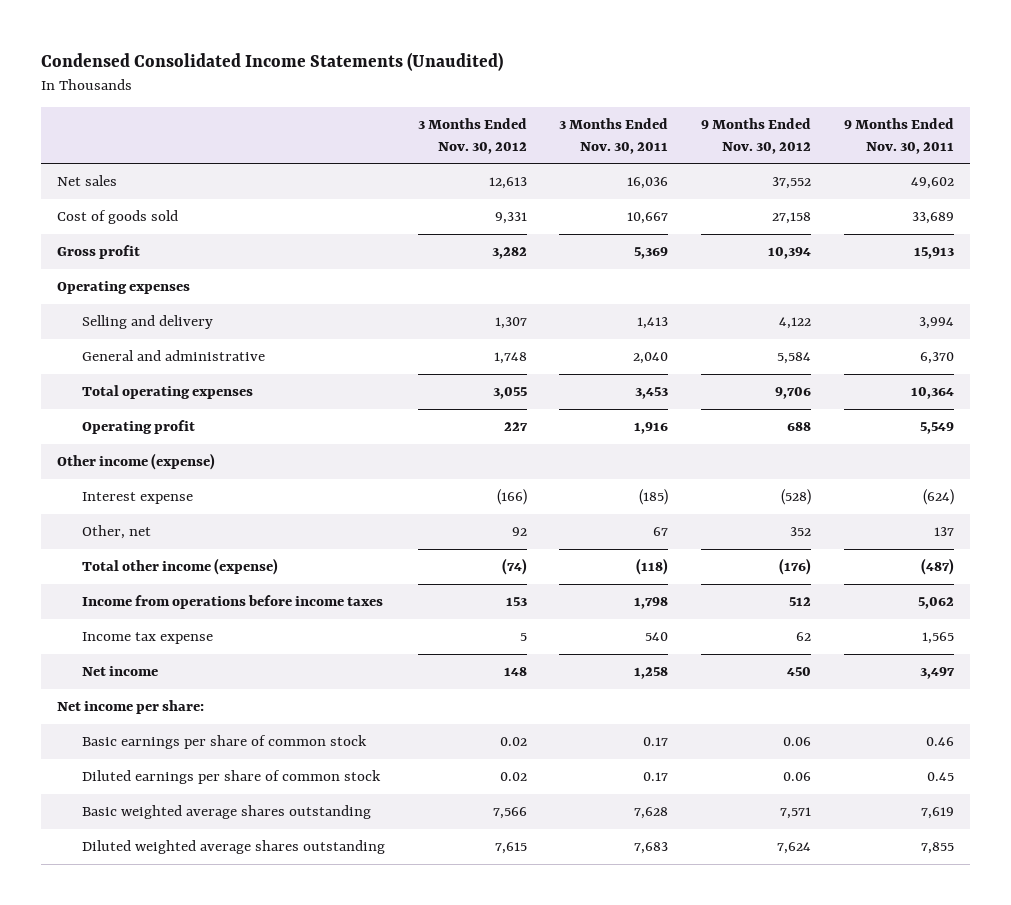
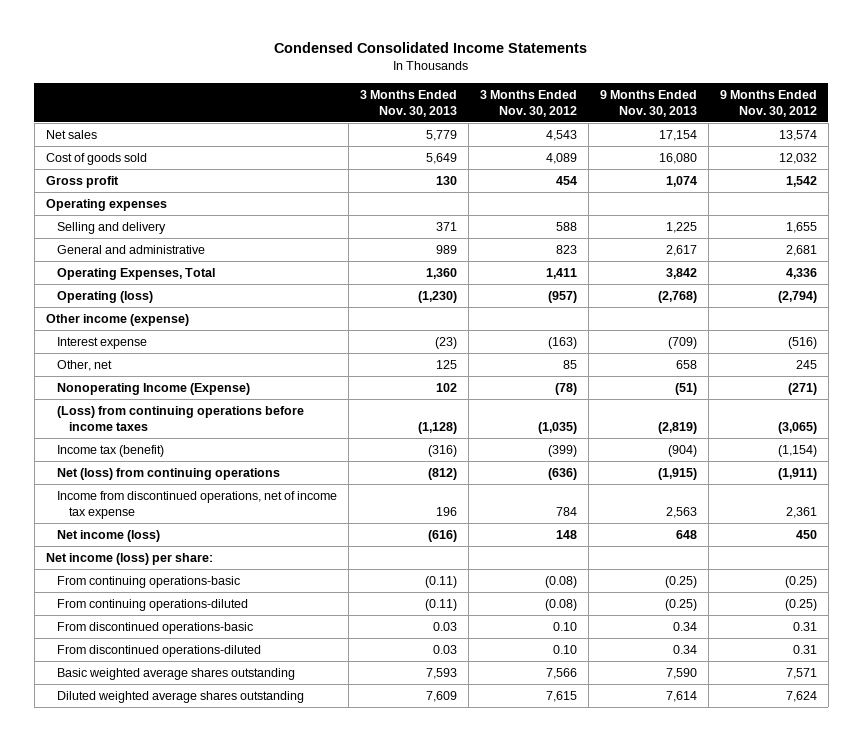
- Condensed Consolidated Income Statements (Unaudited)
+ Condensed Consolidated Income Statements
- | 3 Months Ended Nov. 30, 2012 | 3 Months Ended Nov. 30, 2011 | 9 Months Ended Nov. 30, 2012 | 9 Months Ended Nov. 30, 2011
+ | 3 Months Ended Nov. 30, 2013 | 3 Months Ended Nov. 30, 2012 | 9 Months Ended Nov. 30, 2013 | 9 Months Ended Nov. 30, 2012
- Net sales | 12,613 | 16,036 | 37,552 | 49,602
- Cost of goods sold | 9,331 | 10,667 | 27,158 | 33,689
- Gross profit | 3,282 | 5,369 | 10,394 | 15,913
+ Net sales | 5,779 | 4,543 | 17,154 | 13,574
+ Cost of goods sold | 5,649 | 4,089 | 16,080 | 12,032
+ Gross profit | 130 | 454 | 1,074 | 1,542
- Selling and delivery | 1,307 | 1,413 | 4,122 | 3,994
- General and administrative | 1,748 | 2,040 | 5,584 | 6,370
- Total operating expenses | 3,055 | 3,453 | 9,706 | 10,364
- Operating profit | 227 | 1,916 | 688 | 5,549
+ Selling and delivery | 371 | 588 | 1,225 | 1,655
+ General and administrative | 989 | 823 | 2,617 | 2,681
+ Operating Expenses, Total | 1,360 | 1,411 | 3,842 | 4,336
+ Operating (loss) | (1,230) | (957) | (2,768) | (2,794)
- Interest expense | (166) | (185) | (528) | (624)
- Other, net | 92 | 67 | 352 | 137
- Total other income (expense) | (74) | (118) | (176) | (487)
- Income from operations before income taxes | 153 | 1,798 | 512 | 5,062
- Income tax expense | 5 | 540 | 62 | 1,565
- Net income | 148 | 1,258 | 450 | 3,497
- Net income per share:
- Basic earnings per share of common stock | 0.02 | 0.17 | 0.06 | 0.46
- Diluted earnings per share of common stock | 0.02 | 0.17 | 0.06 | 0.45
+ Interest expense | (23) | (163) | (709) | (516)
+ Other, net | 125 | 85 | 658 | 245
+ Nonoperating Income (Expense) | 102 | (78) | (51) | (271)
+ (Loss) from continuing operations before income taxes | (1,128) | (1,035) | (2,819) | (3,065)
+ Income tax (benefit) | (316) | (399) | (904) | (1,154)
+ Net (loss) from continuing operations | (812) | (636) | (1,915) | (1,911)
+ Income from discontinued operations, net of income tax expense | 196 | 784 | 2,563 | 2,361
+ Net income (loss) | (616) | 148 | 648 | 450
+ Net income (loss) per share:
+ From continuing operations-basic | (0.11) | (0.08) | (0.25) | (0.25)
+ From continuing operations-diluted | (0.11) | (0.08) | (0.25) | (0.25)
+ From discontinued operations-basic | 0.03 | 0.10 | 0.34 | 0.31
+ From discontinued operations-diluted | 0.03 | 0.10 | 0.34 | 0.31

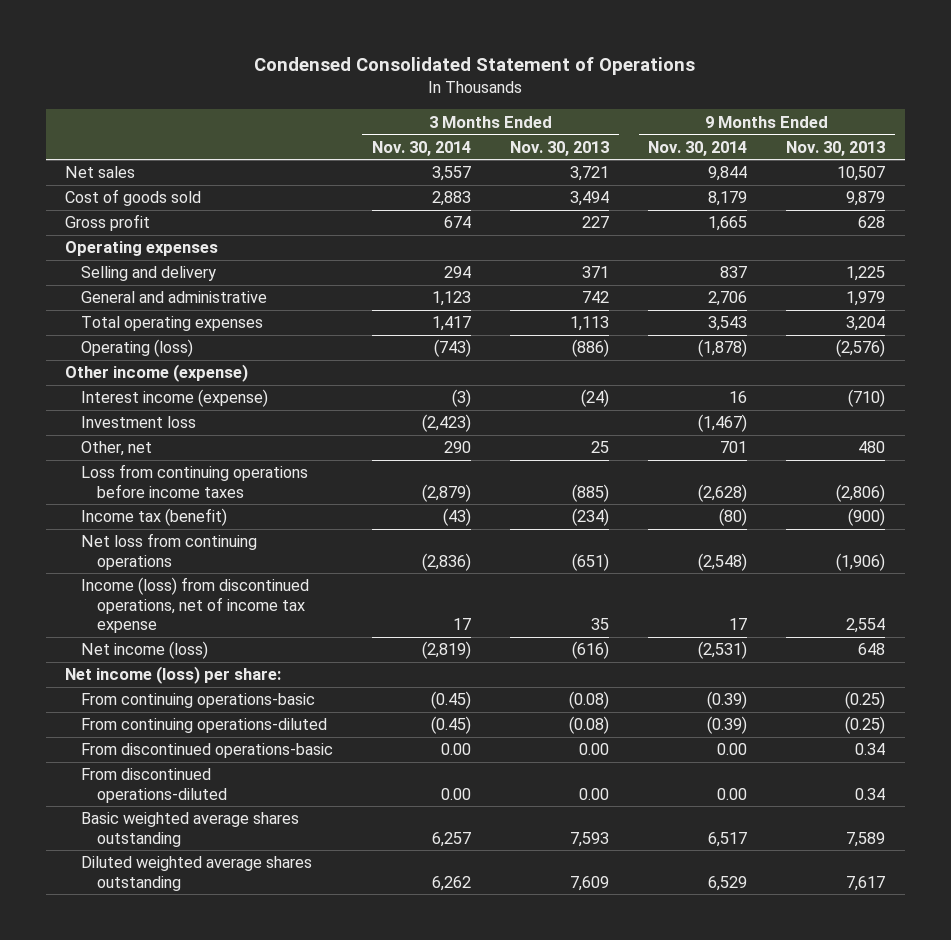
- Condensed Consolidated Income Statements
+ Condensed Consolidated Statement of Operations
- | 3 Months Ended Nov. 30, 2013 | 3 Months Ended Nov. 30, 2012 | 9 Months Ended Nov. 30, 2013 | 9 Months Ended Nov. 30, 2012
+ | 3 Months Ended Nov. 30, 2014 | 3 Months Ended Nov. 30, 2013 | 9 Months Ended Nov. 30, 2014 | 9 Months Ended Nov. 30, 2013
- Net sales | 5,779 | 4,543 | 17,154 | 13,574
- Cost of goods sold | 5,649 | 4,089 | 16,080 | 12,032
- Gross profit | 130 | 454 | 1,074 | 1,542
+ Net sales | 3,557 | 3,721 | 9,844 | 10,507
+ Cost of goods sold | 2,883 | 3,494 | 8,179 | 9,879
+ Gross profit | 674 | 227 | 1,665 | 628
- General and administrative | 989 | 823 | 2,617 | 2,681
- Operating Expenses, Total | 1,360 | 1,411 | 3,842 | 4,336
- Operating (loss) | (1,230) | (957) | (2,768) | (2,794)
+ General and administrative | 1,123 | 742 | 2,706 | 1,979
+ Total operating expenses | 1,417 | 1,113 | 3,543 | 3,204
+ Operating (loss) | (743) | (886) | (1,878) | (2,576)
- Interest expense | (23) | (163) | (709) | (516)
- Other, net | 125 | 85 | 658 | 245
- Nonoperating Income (Expense) | 102 | (78) | (51) | (271)
- (Loss) from continuing operations before income taxes | (1,128) | (1,035) | (2,819) | (3,065)
- Income tax (benefit) | (316) | (399) | (904) | (1,154)
- Net (loss) from continuing operations | (812) | (636) | (1,915) | (1,911)
- Income from discontinued operations, net of income tax expense | 196 | 784 | 2,563 | 2,361
+ Interest income (expense) | (3) | (24) | 16 | (710)
+ Investment loss | (2,423) | | (1,467) |
+ Other, net | 290 | 25 | 701 | 480
+ Loss from continuing operations before income taxes | (2,879) | (885) | (2,628) | (2,806)
+ Income tax (benefit) | (43) | (234) | (80) | (900)
+ Net loss from continuing operations | (2,836) | (651) | (2,548) | (1,906)
+ Income (loss) from discontinued operations, net of income tax expense | 17 | 35 | 17 | 2,554
- From continuing operations-basic | (0.11) | (0.08) | (0.25) | (0.25)
- From continuing operations-diluted | (0.11) | (0.08) | (0.25) | (0.25)
- From discontinued operations-basic | 0.03 | 0.10 | 0.34 | 0.31
- From discontinued operations-diluted | 0.03 | 0.10 | 0.34 | 0.31
- Basic weighted average shares outstanding | 7,593 | 7,566 | 7,590 | 7,571
- Diluted weighted average shares outstanding | 7,609 | 7,615 | 7,614 | 7,624
+ From continuing operations-basic | (0.45) | (0.08) | (0.39) | (0.25)
+ From continuing operations-diluted | (0.45) | (0.08) | (0.39) | (0.25)
+ From discontinued operations-basic | 0.00 | 0.00 | 0.00 | 0.34
+ From discontinued operations-diluted | 0.00 | 0.00 | 0.00 | 0.34
+ Basic weighted average shares outstanding | 6,257 | 7,593 | 6,517 | 7,589
+ Diluted weighted average shares outstanding | 6,262 | 7,609 | 6,529 | 7,617

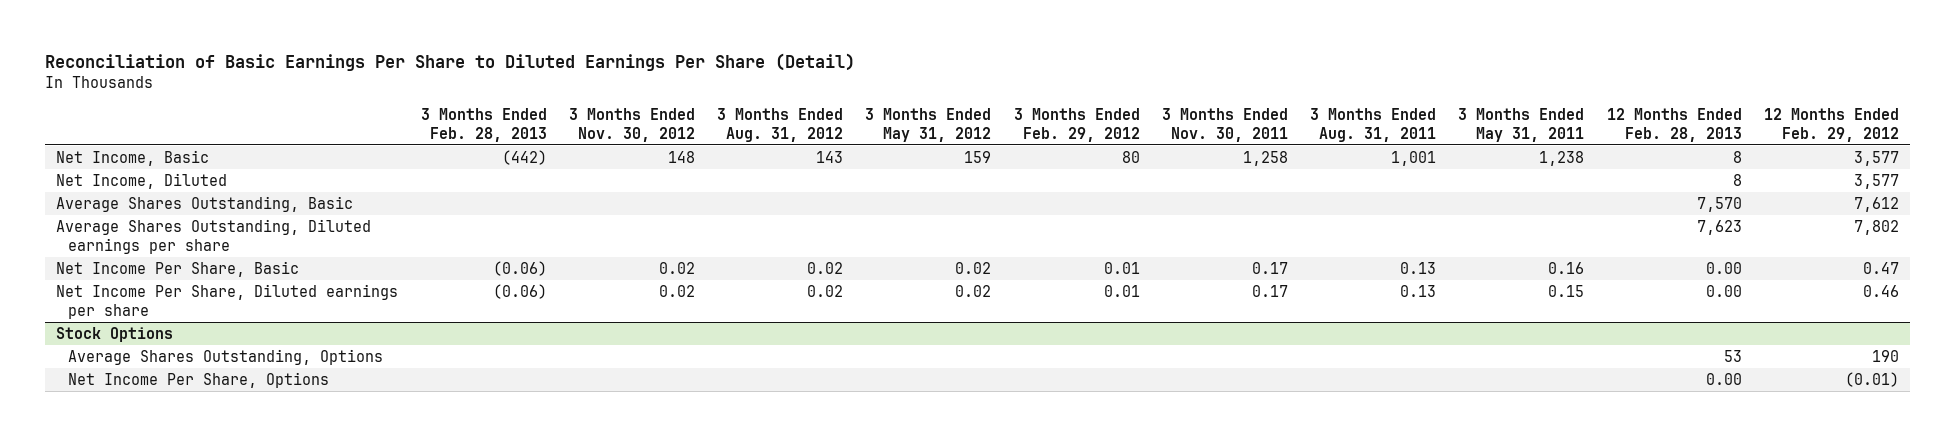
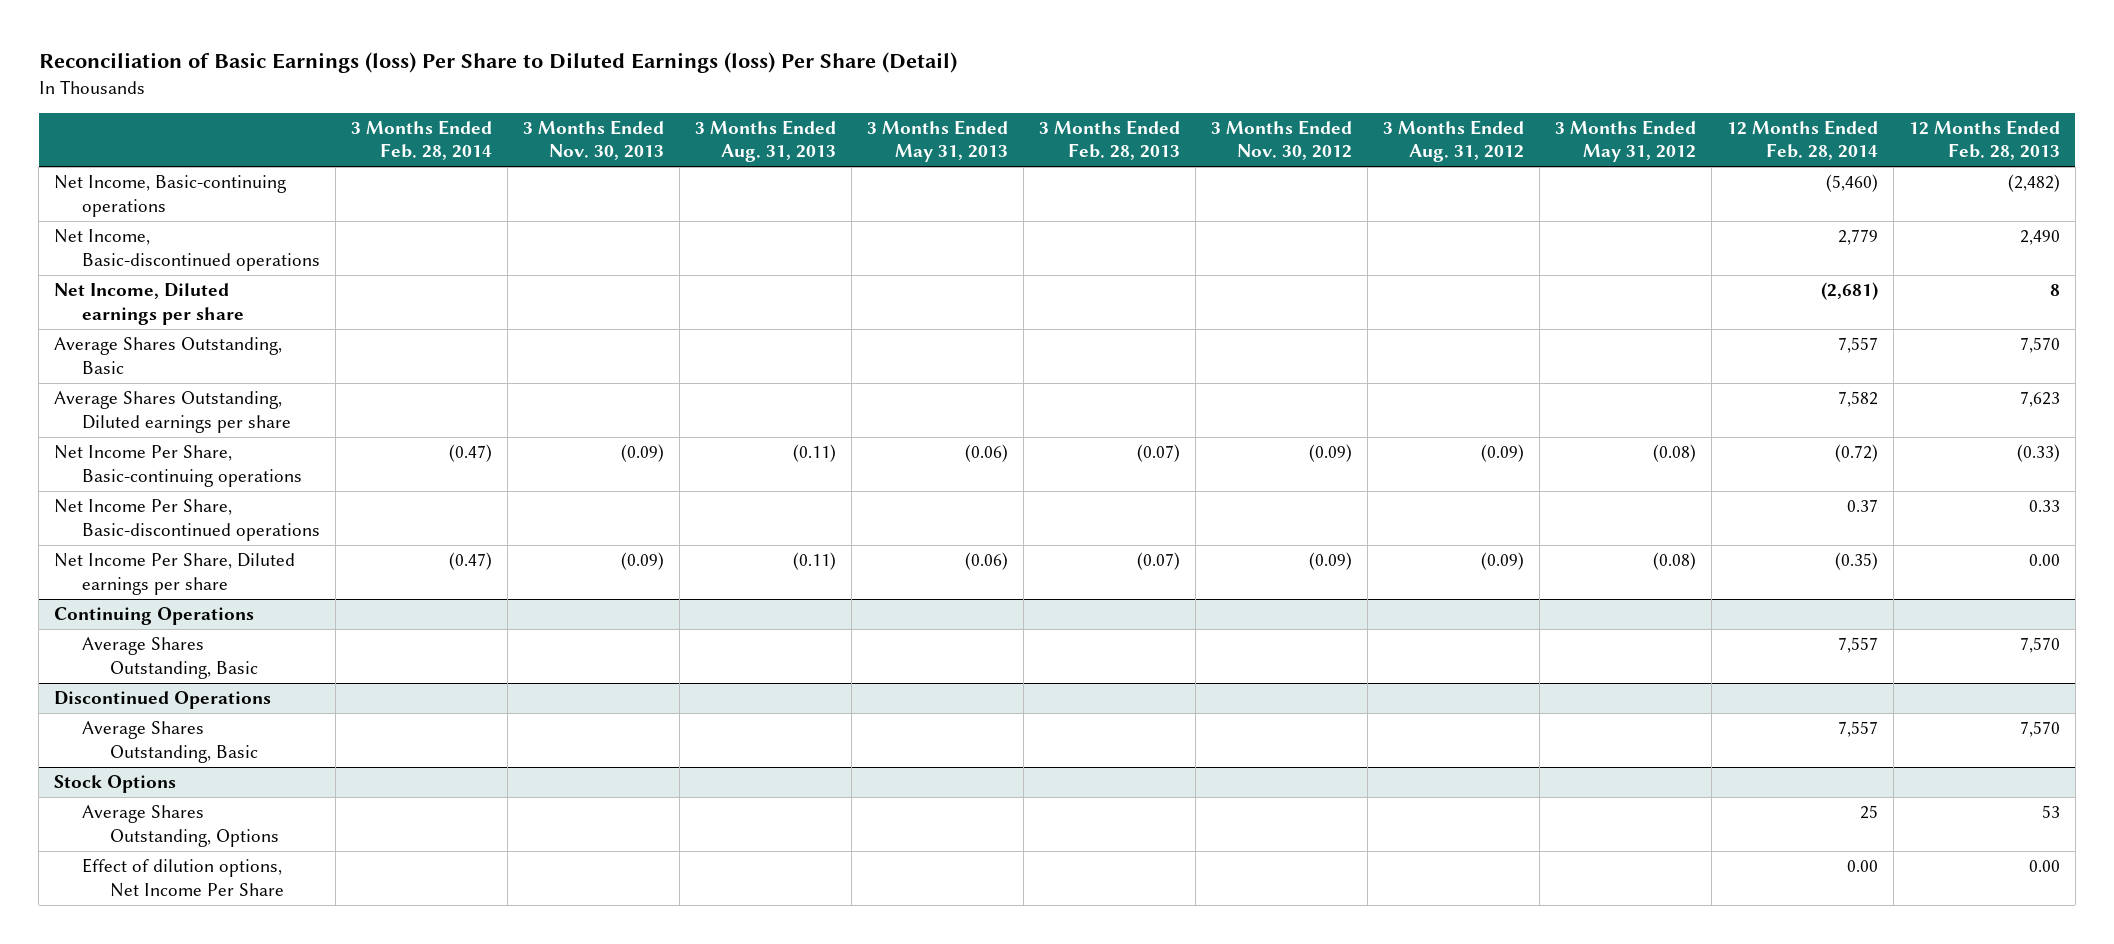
- Reconciliation of Basic Earnings Per Share to Diluted Earnings Per Share (Detail)
+ Reconciliation of Basic Earnings (loss) Per Share to Diluted Earnings (loss) Per Share (Detail)
- | 3 Months Ended Feb. 28, 2013 | 3 Months Ended Nov. 30, 2012 | 3 Months Ended Aug. 31, 2012 | 3 Months Ended May 31, 2012 | 3 Months Ended Feb. 29, 2012 | 3 Months Ended Nov. 30, 2011 | 3 Months Ended Aug. 31, 2011 | 3 Months Ended May 31, 2011 | 12 Months Ended Feb. 28, 2013 | 12 Months Ended Feb. 29, 2012
+ | 3 Months Ended Feb. 28, 2014 | 3 Months Ended Nov. 30, 2013 | 3 Months Ended Aug. 31, 2013 | 3 Months Ended May 31, 2013 | 3 Months Ended Feb. 28, 2013 | 3 Months Ended Nov. 30, 2012 | 3 Months Ended Aug. 31, 2012 | 3 Months Ended May 31, 2012 | 12 Months Ended Feb. 28, 2014 | 12 Months Ended Feb. 28, 2013
- Net Income, Basic | (442) | 148 | 143 | 159 | 80 | 1,258 | 1,001 | 1,238 | 8 | 3,577
- Net Income, Diluted | | | | | | | | | 8 | 3,577
+ Net Income, Basic-continuing operations | | | | | | | | | (5,460) | (2,482)
+ Net Income, Basic-discontinued operations | | | | | | | | | 2,779 | 2,490
+ Net Income, Diluted earnings per share | | | | | | | | | (2,681) | 8
- Net Income Per Share, Basic | (0.06) | 0.02 | 0.02 | 0.02 | 0.01 | 0.17 | 0.13 | 0.16 | 0.00 | 0.47
- Net Income Per Share, Diluted earnings per share | (0.06) | 0.02 | 0.02 | 0.02 | 0.01 | 0.17 | 0.13 | 0.15 | 0.00 | 0.46
+ Net Income Per Share, Basic-continuing operations | (0.47) | (0.09) | (0.11) | (0.06) | (0.07) | (0.09) | (0.09) | (0.08) | (0.72) | (0.33)
+ Net Income Per Share, Basic-discontinued operations | | | | | | | | | 0.37 | 0.33
+ Net Income Per Share, Diluted earnings per share | (0.47) | (0.09) | (0.11) | (0.06) | (0.07) | (0.09) | (0.09) | (0.08) | (0.35) | 0.00
+ Continuing Operations
+ Average Shares Outstanding, Basic | | | | | | | | | 7,557 | 7,570
+ Discontinued Operations
+ Average Shares Outstanding, Basic | | | | | | | | | 7,557 | 7,570
@ Stock Options
- Net Income Per Share, Options | | | | | | | | | 0.00 | (0.01)
+ Effect of dilution options, Net Income Per Share | | | | | | | | | 0.00 | 0.00

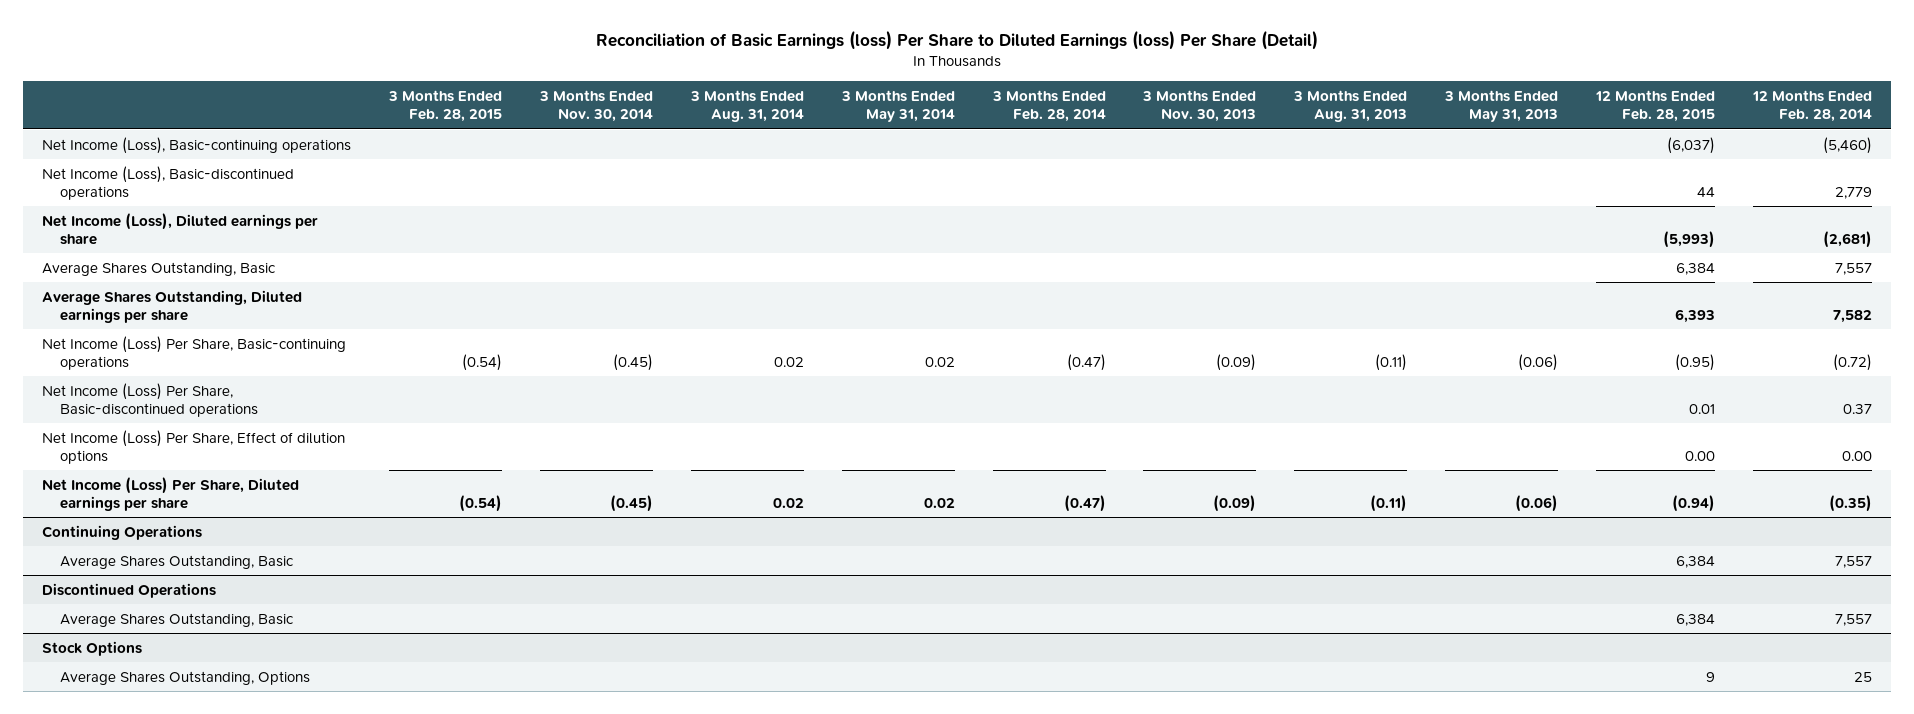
- | 3 Months Ended Feb. 28, 2014 | 3 Months Ended Nov. 30, 2013 | 3 Months Ended Aug. 31, 2013 | 3 Months Ended May 31, 2013 | 3 Months Ended Feb. 28, 2013 | 3 Months Ended Nov. 30, 2012 | 3 Months Ended Aug. 31, 2012 | 3 Months Ended May 31, 2012 | 12 Months Ended Feb. 28, 2014 | 12 Months Ended Feb. 28, 2013
+ | 3 Months Ended Feb. 28, 2015 | 3 Months Ended Nov. 30, 2014 | 3 Months Ended Aug. 31, 2014 | 3 Months Ended May 31, 2014 | 3 Months Ended Feb. 28, 2014 | 3 Months Ended Nov. 30, 2013 | 3 Months Ended Aug. 31, 2013 | 3 Months Ended May 31, 2013 | 12 Months Ended Feb. 28, 2015 | 12 Months Ended Feb. 28, 2014
- Net Income, Basic-continuing operations | | | | | | | | | (5,460) | (2,482)
- Net Income, Basic-discontinued operations | | | | | | | | | 2,779 | 2,490
- Net Income, Diluted earnings per share | | | | | | | | | (2,681) | 8
+ Net Income (Loss), Basic-continuing operations | | | | | | | | | (6,037) | (5,460)
+ Net Income (Loss), Basic-discontinued operations | | | | | | | | | 44 | 2,779
+ Net Income (Loss), Diluted earnings per share | | | | | | | | | (5,993) | (2,681)
- Net Income Per Share, Basic-continuing operations | (0.47) | (0.09) | (0.11) | (0.06) | (0.07) | (0.09) | (0.09) | (0.08) | (0.72) | (0.33)
- Net Income Per Share, Basic-discontinued operations | | | | | | | | | 0.37 | 0.33
- Net Income Per Share, Diluted earnings per share | (0.47) | (0.09) | (0.11) | (0.06) | (0.07) | (0.09) | (0.09) | (0.08) | (0.35) | 0.00
+ Net Income (Loss) Per Share, Basic-continuing operations | (0.54) | (0.45) | 0.02 | 0.02 | (0.47) | (0.09) | (0.11) | (0.06) | (0.95) | (0.72)
+ Net Income (Loss) Per Share, Basic-discontinued operations | | | | | | | | | 0.01 | 0.37
+ Net Income (Loss) Per Share, Effect of dilution options | | | | | | | | | 0.00 | 0.00
+ Net Income (Loss) Per Share, Diluted earnings per share | (0.54) | (0.45) | 0.02 | 0.02 | (0.47) | (0.09) | (0.11) | (0.06) | (0.94) | (0.35)
@ Stock Options
- Effect of dilution options, Net Income Per Share | | | | | | | | | 0.00 | 0.00

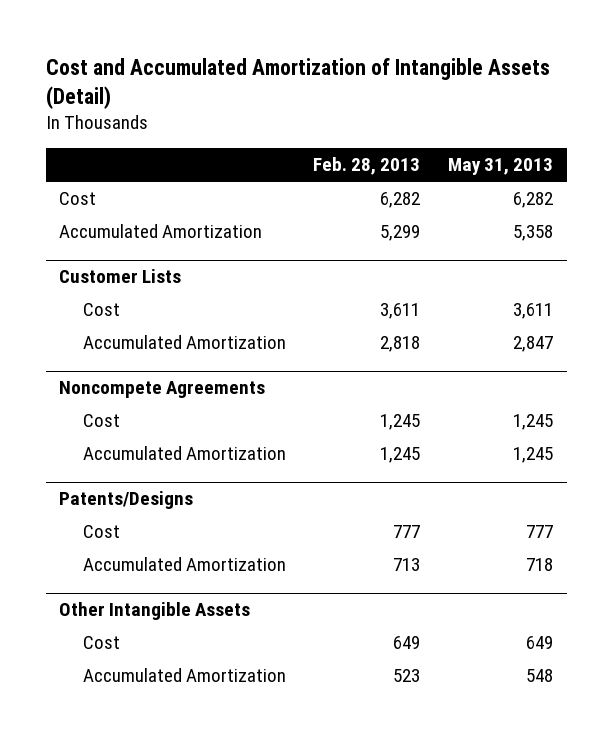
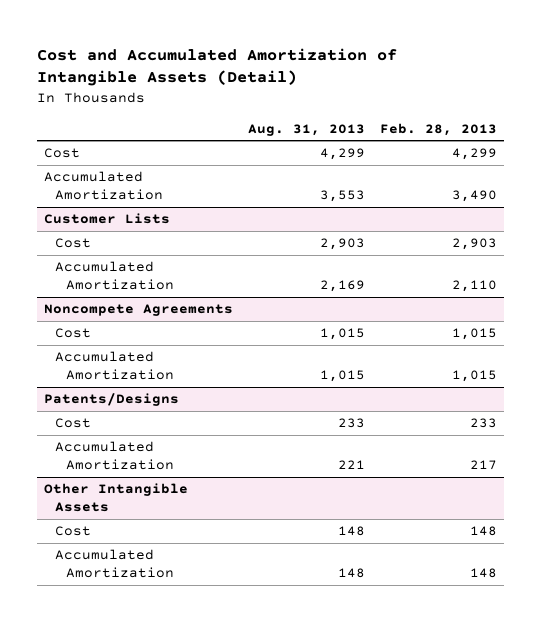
- | Feb. 28, 2013 | May 31, 2013
+ | Aug. 31, 2013 | Feb. 28, 2013
- Cost | 6,282 | 6,282
- Accumulated Amortization | 5,299 | 5,358
+ Cost | 4,299 | 4,299
+ Accumulated Amortization | 3,553 | 3,490
@ Customer Lists
- Cost | 3,611 | 3,611
- Accumulated Amortization | 2,818 | 2,847
+ Cost | 2,903 | 2,903
+ Accumulated Amortization | 2,169 | 2,110
@ Noncompete Agreements
- Cost | 1,245 | 1,245
- Accumulated Amortization | 1,245 | 1,245
+ Cost | 1,015 | 1,015
+ Accumulated Amortization | 1,015 | 1,015
@ Patents/Designs
- Cost | 777 | 777
- Accumulated Amortization | 713 | 718
+ Cost | 233 | 233
+ Accumulated Amortization | 221 | 217
@ Other Intangible Assets
- Cost | 649 | 649
- Accumulated Amortization | 523 | 548
+ Cost | 148 | 148
+ Accumulated Amortization | 148 | 148

